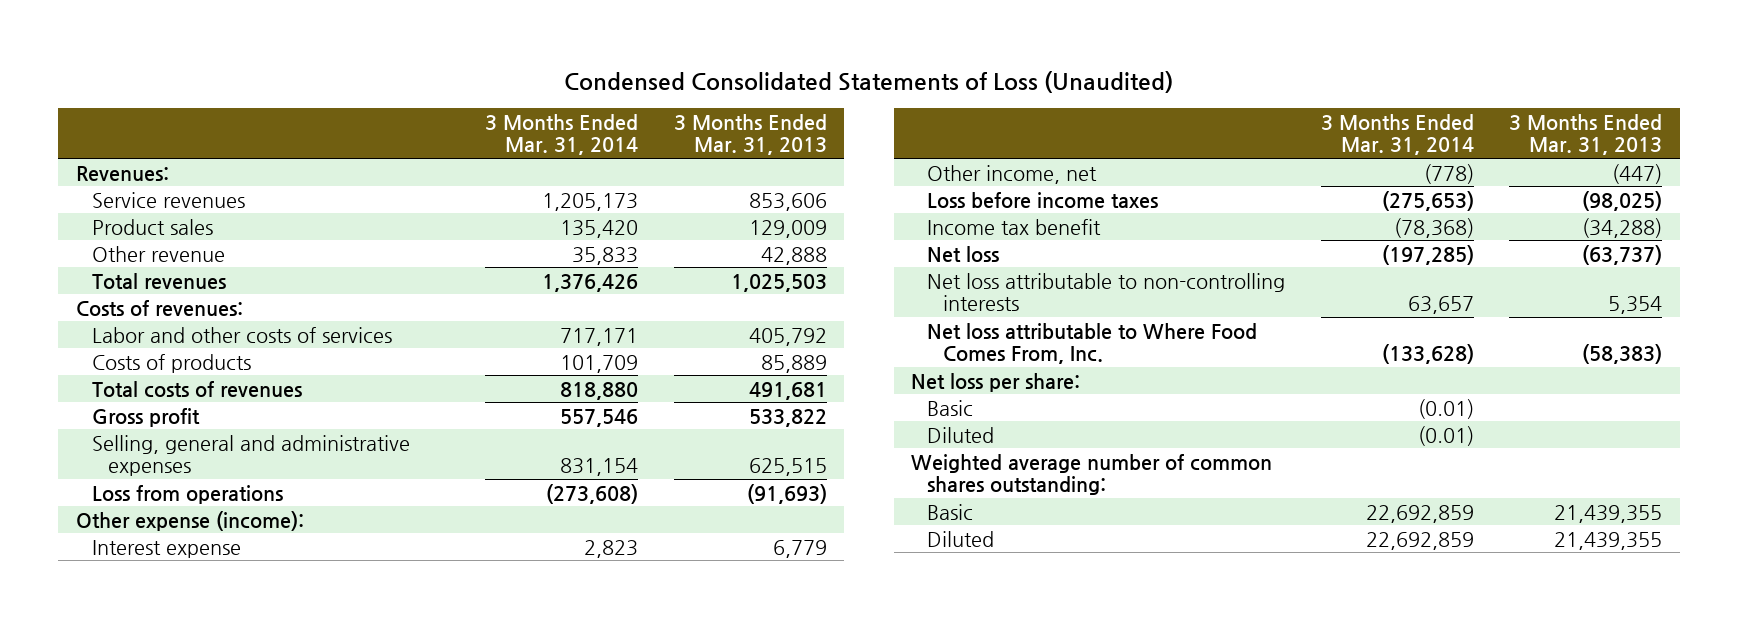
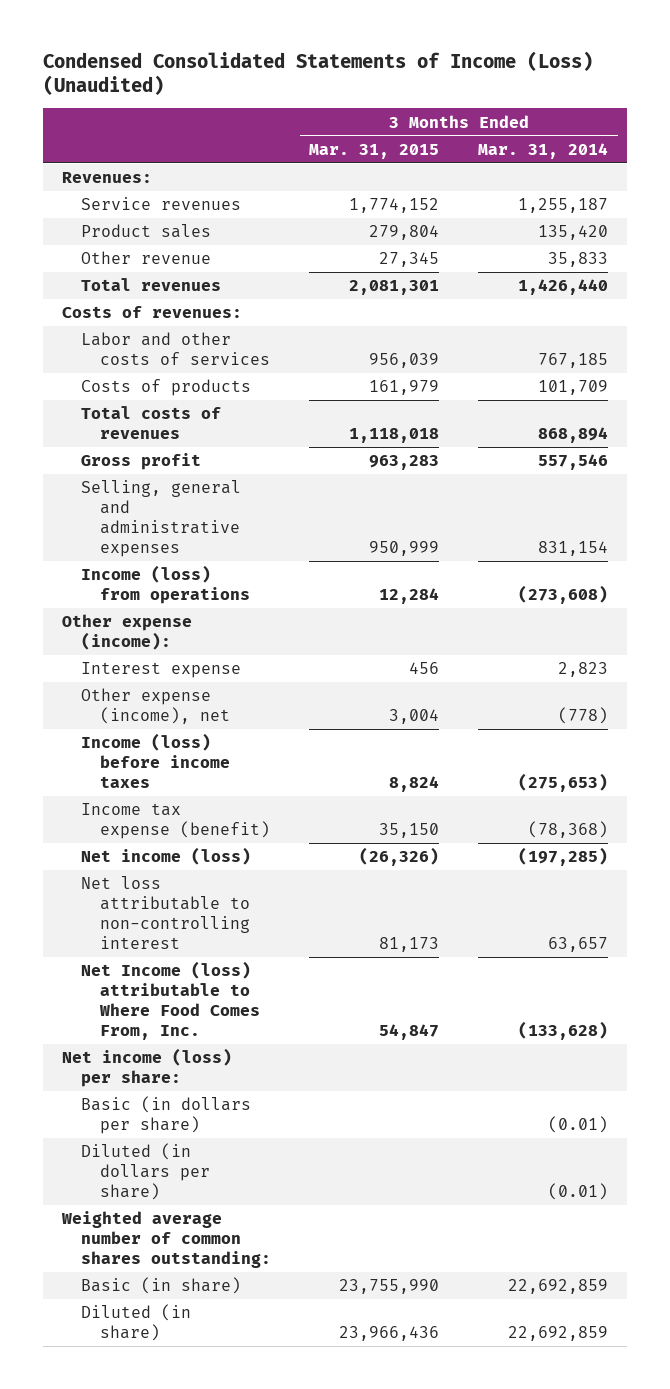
- Condensed Consolidated Statements of Loss (Unaudited)
+ Condensed Consolidated Statements of Income (Loss) (Unaudited)
- | 3 Months Ended Mar. 31, 2014 | 3 Months Ended Mar. 31, 2013
+ | 3 Months Ended Mar. 31, 2015 | 3 Months Ended Mar. 31, 2014
- Service revenues | 1,205,173 | 853,606
+ Service revenues | 1,774,152 | 1,255,187
- Total revenues | 1,376,426 | 1,025,503
+ Total revenues | 2,081,301 | 1,426,440
- Labor and other costs of services | 717,171 | 405,792
+ Labor and other costs of services | 956,039 | 767,185
- Total costs of revenues | 818,880 | 491,681
+ Total costs of revenues | 1,118,018 | 868,894
- Loss from operations | (273,608) | (91,693)
+ Income (loss) from operations | 12,284 | (273,608)
- Other income, net | (778) | (447)
- Loss before income taxes | (275,653) | (98,025)
- Income tax benefit | (78,368) | (34,288)
- Net loss | (197,285) | (63,737)
- Net loss attributable to non-controlling interests | 63,657 | 5,354
- Net loss attributable to Where Food Comes From, Inc. | (133,628) | (58,383)
- Net loss per share:
- Basic | (0.01) |
- Diluted | (0.01) |
+ Other expense (income), net | 3,004 | (778)
+ Income (loss) before income taxes | 8,824 | (275,653)
+ Income tax expense (benefit) | 35,150 | (78,368)
+ Net income (loss) | (26,326) | (197,285)
+ Net loss attributable to non-controlling interest | 81,173 | 63,657
+ Net Income (loss) attributable to Where Food Comes From, Inc. | 54,847 | (133,628)
+ Net income (loss) per share:
+ Basic (in dollars per share) | | (0.01)
+ Diluted (in dollars per share) | | (0.01)
- Basic | 22,692,859 | 21,439,355
- Diluted | 22,692,859 | 21,439,355
+ Basic (in share) | 23,755,990 | 22,692,859
+ Diluted (in share) | 23,966,436 | 22,692,859

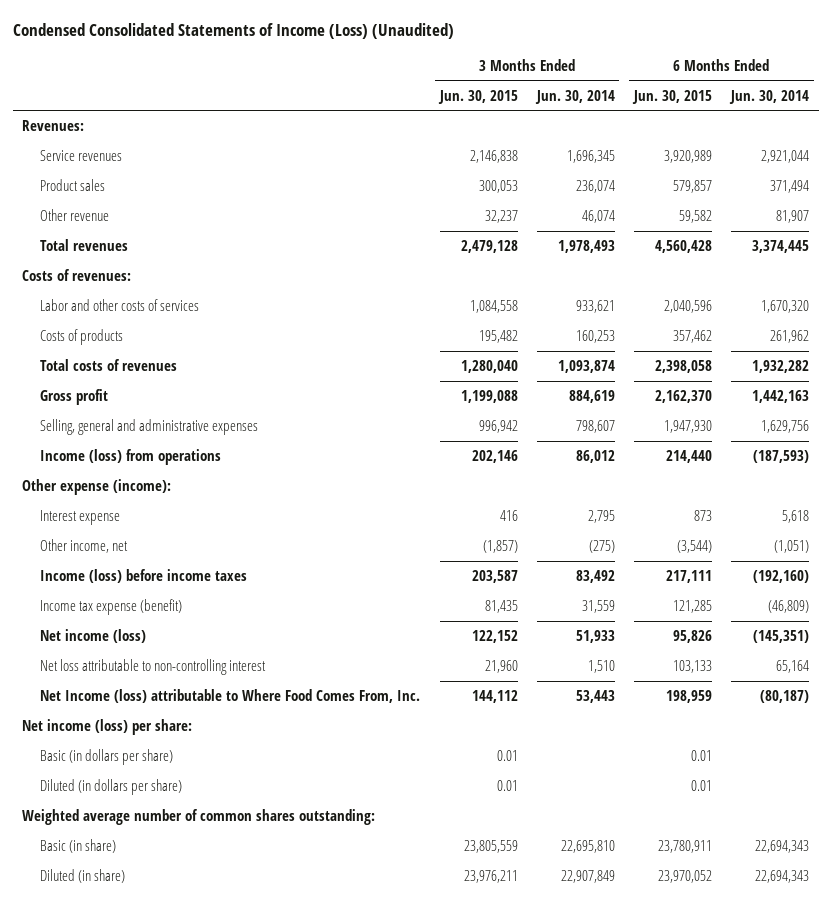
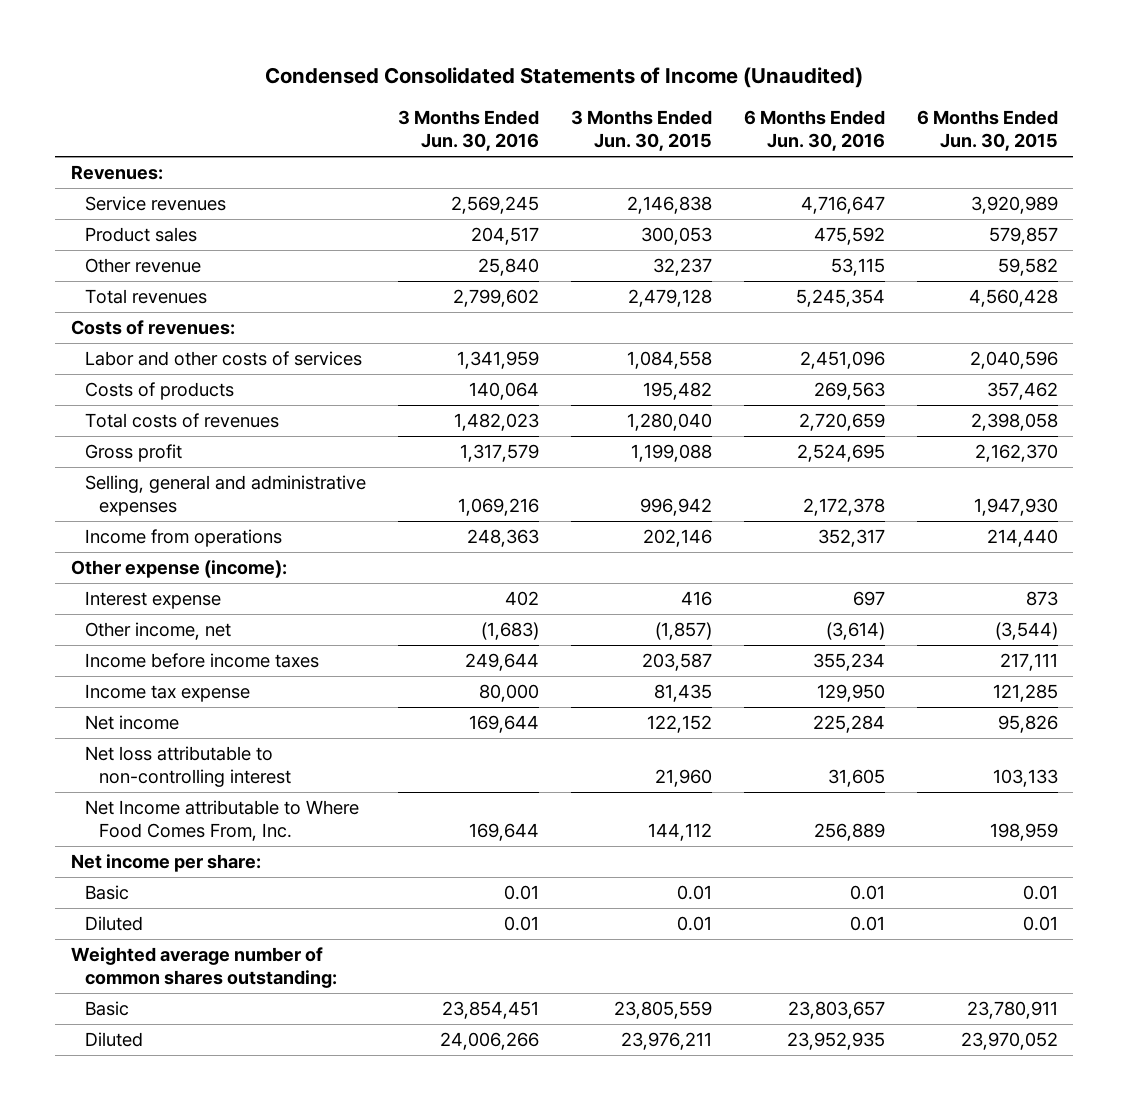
- Condensed Consolidated Statements of Income (Loss) (Unaudited)
+ Condensed Consolidated Statements of Income (Unaudited)
- | 3 Months Ended Jun. 30, 2015 | 3 Months Ended Jun. 30, 2014 | 6 Months Ended Jun. 30, 2015 | 6 Months Ended Jun. 30, 2014
+ | 3 Months Ended Jun. 30, 2016 | 3 Months Ended Jun. 30, 2015 | 6 Months Ended Jun. 30, 2016 | 6 Months Ended Jun. 30, 2015
- Income (loss) from operations | 202,146 | 86,012 | 214,440 | (187,593)
+ Income from operations | 248,363 | 202,146 | 352,317 | 214,440
- Income (loss) before income taxes | 203,587 | 83,492 | 217,111 | (192,160)
- Income tax expense (benefit) | 81,435 | 31,559 | 121,285 | (46,809)
- Net income (loss) | 122,152 | 51,933 | 95,826 | (145,351)
+ Income before income taxes | 249,644 | 203,587 | 355,234 | 217,111
+ Income tax expense | 80,000 | 81,435 | 129,950 | 121,285
+ Net income | 169,644 | 122,152 | 225,284 | 95,826
- Net Income (loss) attributable to Where Food Comes From, Inc. | 144,112 | 53,443 | 198,959 | (80,187)
- Net income (loss) per share:
- Basic (in dollars per share) | 0.01 | | 0.01 |
- Diluted (in dollars per share) | 0.01 | | 0.01 |
+ Net Income attributable to Where Food Comes From, Inc. | 169,644 | 144,112 | 256,889 | 198,959
+ Net income per share:
+ Basic | 0.01 | 0.01 | 0.01 | 0.01
+ Diluted | 0.01 | 0.01 | 0.01 | 0.01
- Basic (in share) | 23,805,559 | 22,695,810 | 23,780,911 | 22,694,343
- Diluted (in share) | 23,976,211 | 22,907,849 | 23,970,052 | 22,694,343
+ Basic | 23,854,451 | 23,805,559 | 23,803,657 | 23,780,911
+ Diluted | 24,006,266 | 23,976,211 | 23,952,935 | 23,970,052

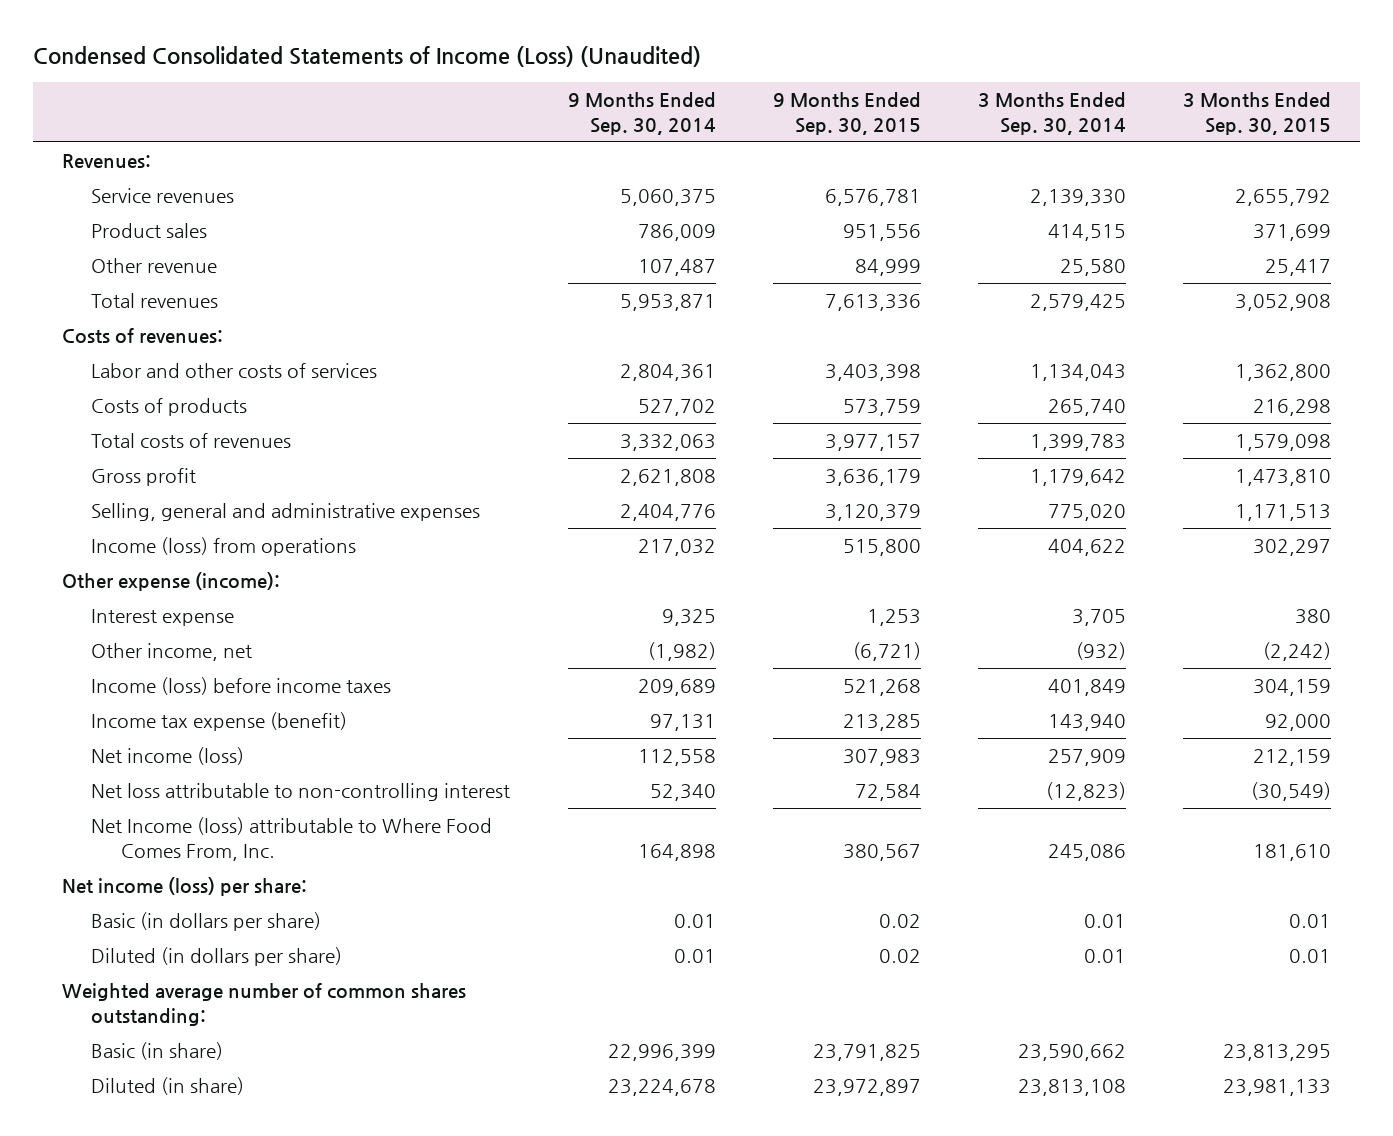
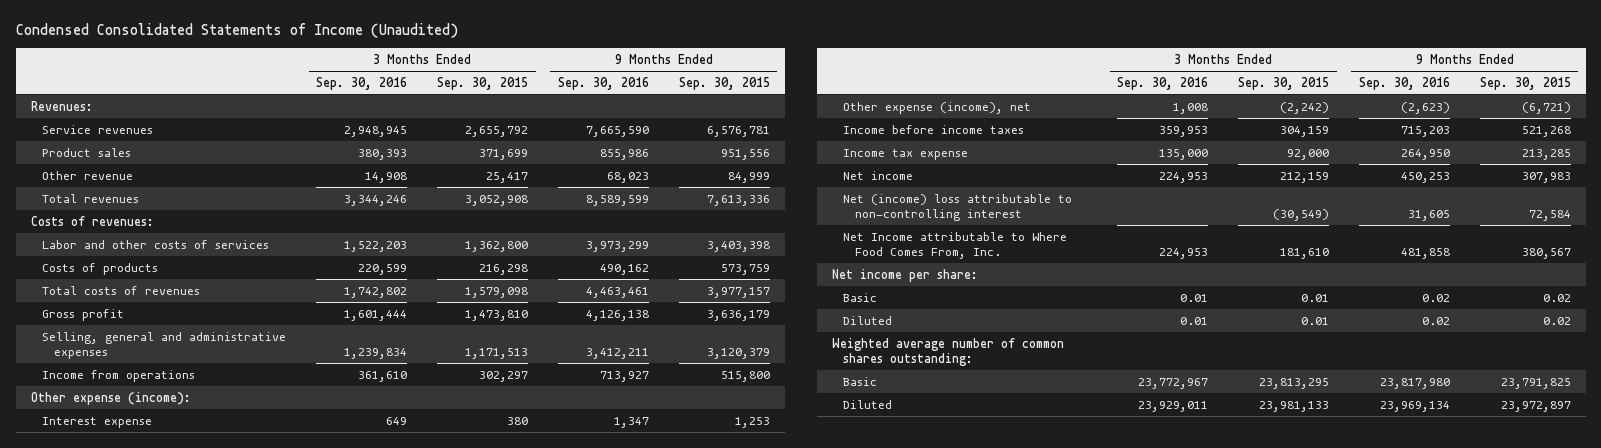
- Condensed Consolidated Statements of Income (Loss) (Unaudited)
+ Condensed Consolidated Statements of Income (Unaudited)
- | 9 Months Ended Sep. 30, 2014 | 9 Months Ended Sep. 30, 2015 | 3 Months Ended Sep. 30, 2014 | 3 Months Ended Sep. 30, 2015
+ | 3 Months Ended Sep. 30, 2016 | 3 Months Ended Sep. 30, 2015 | 9 Months Ended Sep. 30, 2016 | 9 Months Ended Sep. 30, 2015
- Income (loss) from operations | 217,032 | 515,800 | 404,622 | 302,297
+ Income from operations | 361,610 | 302,297 | 713,927 | 515,800
- Other income, net | (1,982) | (6,721) | (932) | (2,242)
- Income (loss) before income taxes | 209,689 | 521,268 | 401,849 | 304,159
- Income tax expense (benefit) | 97,131 | 213,285 | 143,940 | 92,000
- Net income (loss) | 112,558 | 307,983 | 257,909 | 212,159
- Net loss attributable to non-controlling interest | 52,340 | 72,584 | (12,823) | (30,549)
- Net Income (loss) attributable to Where Food Comes From, Inc. | 164,898 | 380,567 | 245,086 | 181,610
- Net income (loss) per share:
- Basic (in dollars per share) | 0.01 | 0.02 | 0.01 | 0.01
- Diluted (in dollars per share) | 0.01 | 0.02 | 0.01 | 0.01
+ Other expense (income), net | 1,008 | (2,242) | (2,623) | (6,721)
+ Income before income taxes | 359,953 | 304,159 | 715,203 | 521,268
+ Income tax expense | 135,000 | 92,000 | 264,950 | 213,285
+ Net income | 224,953 | 212,159 | 450,253 | 307,983
+ Net (income) loss attributable to non-controlling interest | | (30,549) | 31,605 | 72,584
+ Net Income attributable to Where Food Comes From, Inc. | 224,953 | 181,610 | 481,858 | 380,567
+ Net income per share:
+ Basic | 0.01 | 0.01 | 0.02 | 0.02
+ Diluted | 0.01 | 0.01 | 0.02 | 0.02
- Basic (in share) | 22,996,399 | 23,791,825 | 23,590,662 | 23,813,295
- Diluted (in share) | 23,224,678 | 23,972,897 | 23,813,108 | 23,981,133
+ Basic | 23,772,967 | 23,813,295 | 23,817,980 | 23,791,825
+ Diluted | 23,929,011 | 23,981,133 | 23,969,134 | 23,972,897

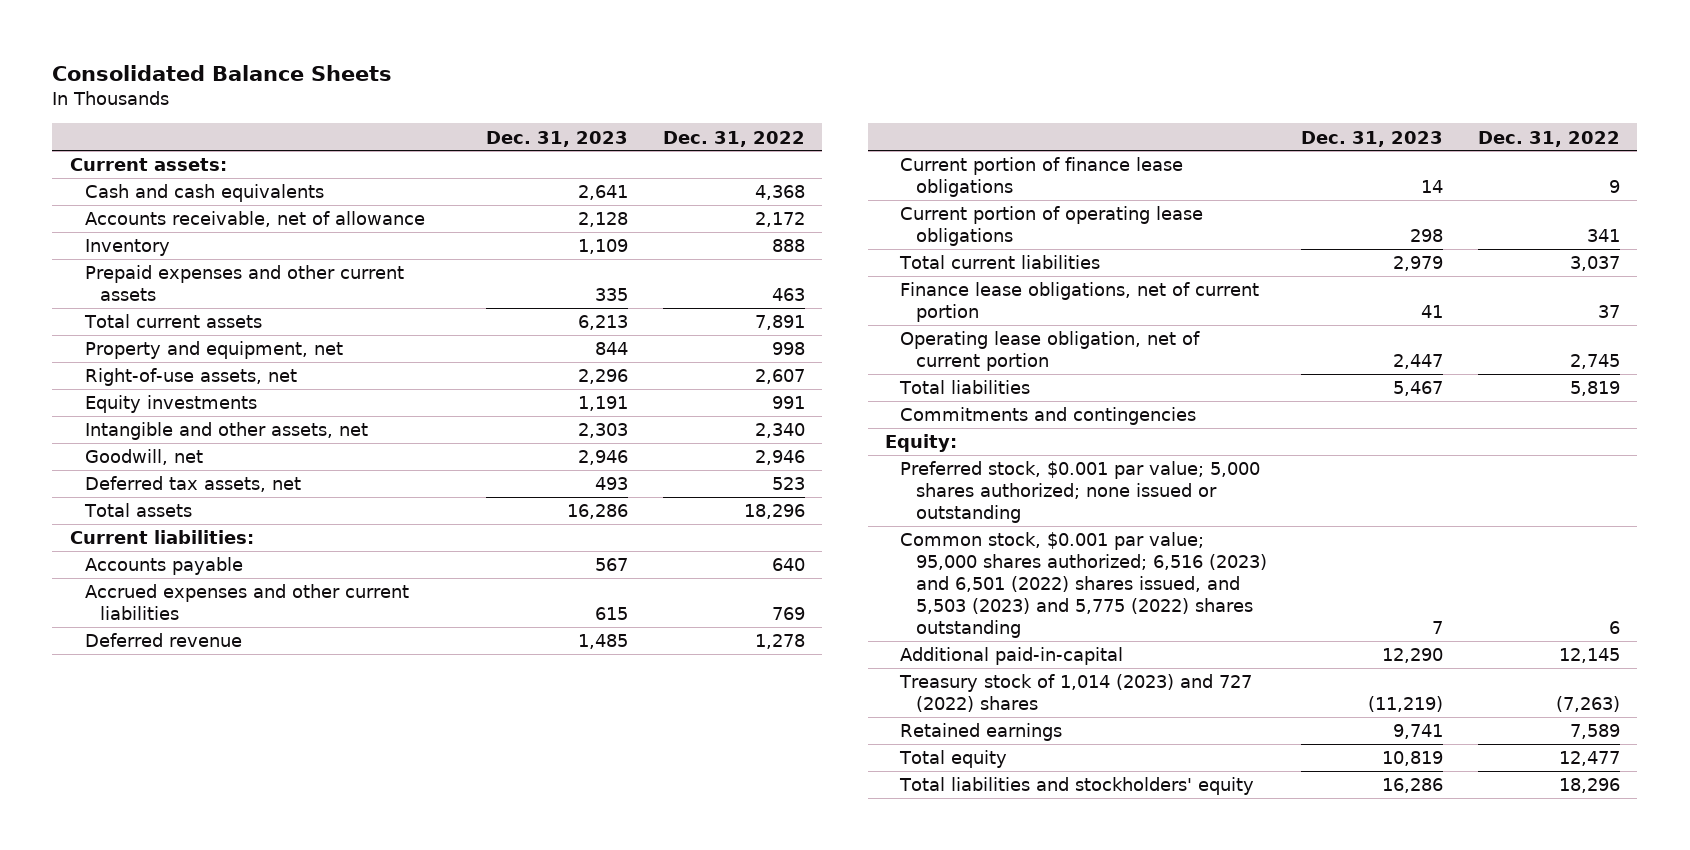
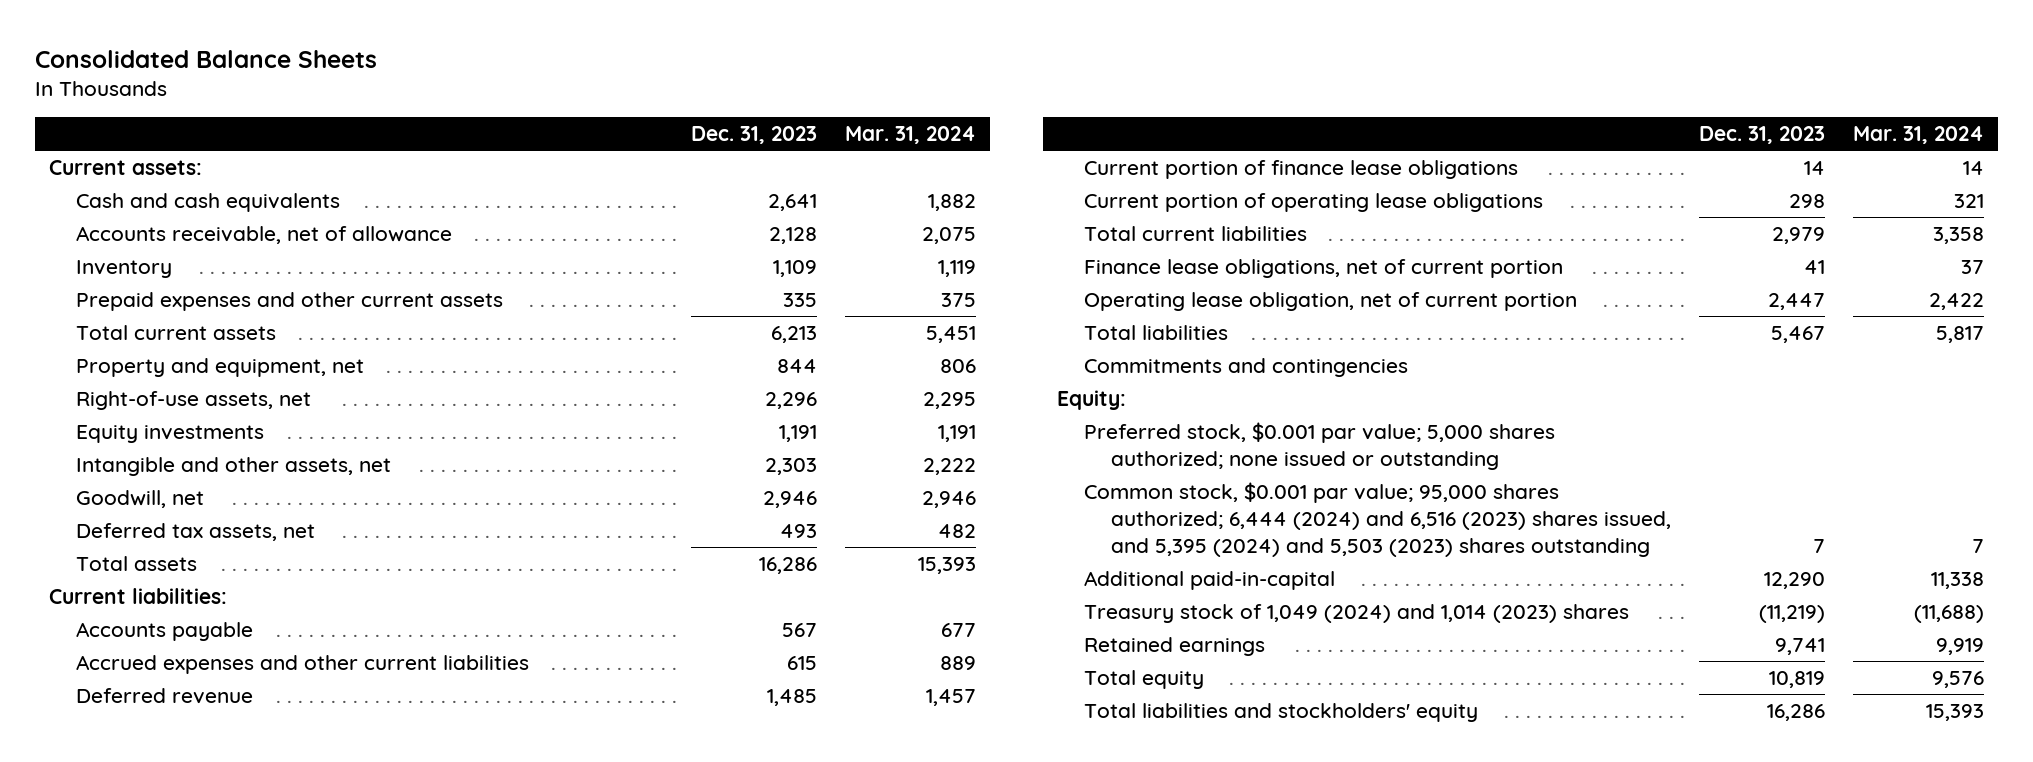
- | Dec. 31, 2023 | Dec. 31, 2022
+ | Dec. 31, 2023 | Mar. 31, 2024
- Common stock, $0.001 par value; 95,000 shares authorized; 6,516 (2023) and 6,501 (2022) shares issued, and 5,503 (2023) and 5,775 (2022) shares outstanding | 7 | 6
+ Common stock, $0.001 par value; 95,000 shares authorized; 6,444 (2024) and 6,516 (2023) shares issued, and 5,395 (2024) and 5,503 (2023) shares outstanding | 7 | 7
- Treasury stock of 1,014 (2023) and 727 (2022) shares | (11,219) | (7,263)
+ Treasury stock of 1,049 (2024) and 1,014 (2023) shares | (11,219) | (11,688)

